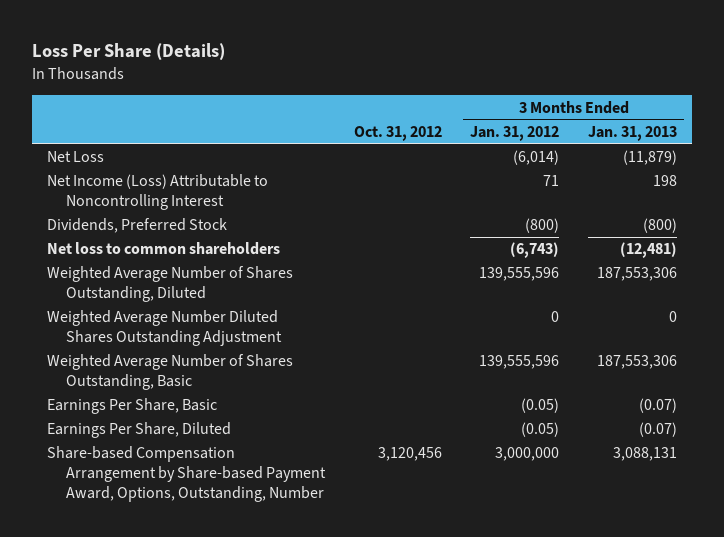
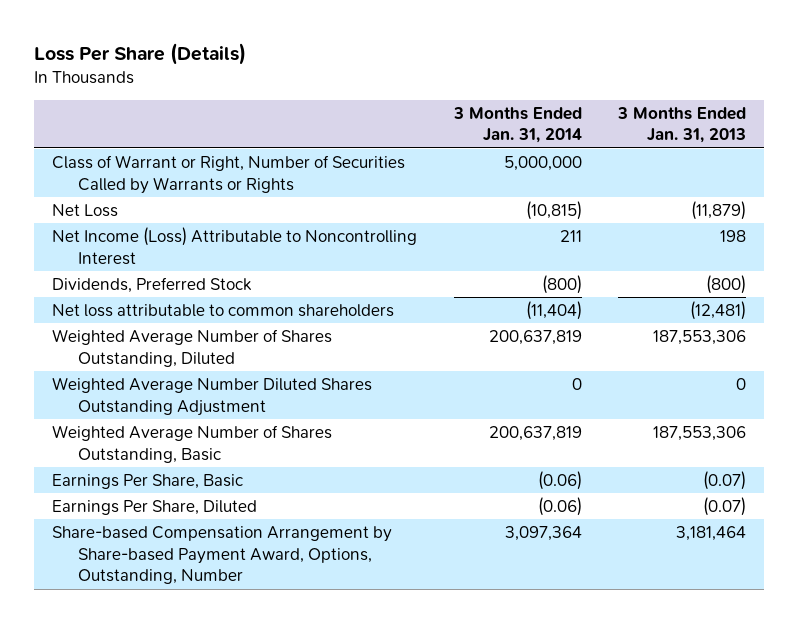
- | Oct. 31, 2012 | 3 Months Ended Jan. 31, 2012 | 3 Months Ended Jan. 31, 2013
+ | 3 Months Ended Jan. 31, 2014 | 3 Months Ended Jan. 31, 2013
+ Class of Warrant or Right, Number of Securities Called by Warrants or Rights | 5,000,000 |
- Net loss to common shareholders | | (6,743) | (12,481)
+ Net loss attributable to common shareholders | (11,404) | (12,481)
- Share-based Compensation Arrangement by Share-based Payment Award, Options, Outstanding, Number | 3,120,456 | 3,000,000 | 3,088,131
+ Share-based Compensation Arrangement by Share-based Payment Award, Options, Outstanding, Number | 3,097,364 | 3,181,464

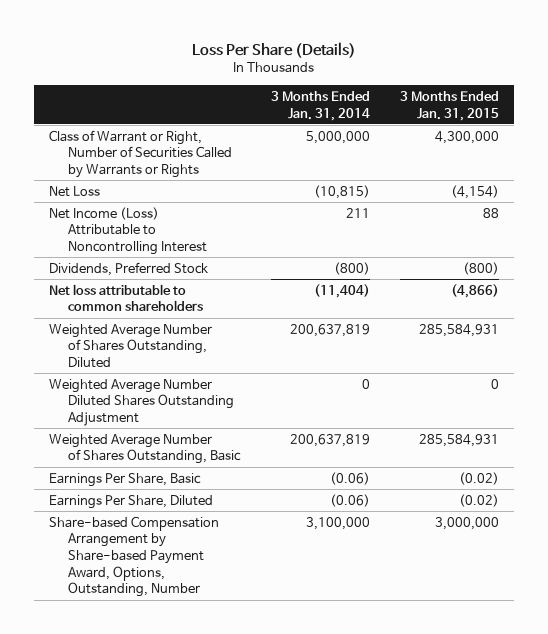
- | 3 Months Ended Jan. 31, 2014 | 3 Months Ended Jan. 31, 2013
+ | 3 Months Ended Jan. 31, 2014 | 3 Months Ended Jan. 31, 2015
- Share-based Compensation Arrangement by Share-based Payment Award, Options, Outstanding, Number | 3,097,364 | 3,181,464
+ Share-based Compensation Arrangement by Share-based Payment Award, Options, Outstanding, Number | 3,100,000 | 3,000,000

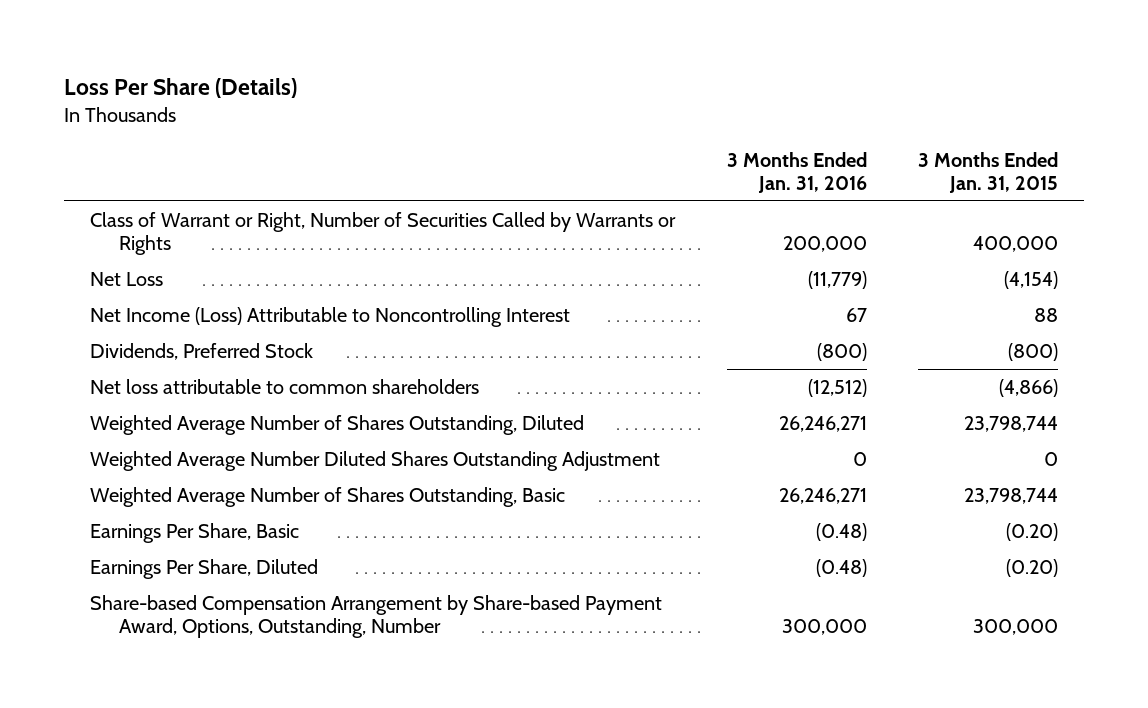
- | 3 Months Ended Jan. 31, 2014 | 3 Months Ended Jan. 31, 2015
+ | 3 Months Ended Jan. 31, 2016 | 3 Months Ended Jan. 31, 2015
- Class of Warrant or Right, Number of Securities Called by Warrants or Rights | 5,000,000 | 4,300,000
+ Class of Warrant or Right, Number of Securities Called by Warrants or Rights | 200,000 | 400,000
- Weighted Average Number of Shares Outstanding, Diluted | 200,637,819 | 285,584,931
+ Weighted Average Number of Shares Outstanding, Diluted | 26,246,271 | 23,798,744
- Weighted Average Number of Shares Outstanding, Basic | 200,637,819 | 285,584,931
- Earnings Per Share, Basic | (0.06) | (0.02)
- Earnings Per Share, Diluted | (0.06) | (0.02)
- Share-based Compensation Arrangement by Share-based Payment Award, Options, Outstanding, Number | 3,100,000 | 3,000,000
+ Weighted Average Number of Shares Outstanding, Basic | 26,246,271 | 23,798,744
+ Earnings Per Share, Basic | (0.48) | (0.20)
+ Earnings Per Share, Diluted | (0.48) | (0.20)
+ Share-based Compensation Arrangement by Share-based Payment Award, Options, Outstanding, Number | 300,000 | 300,000

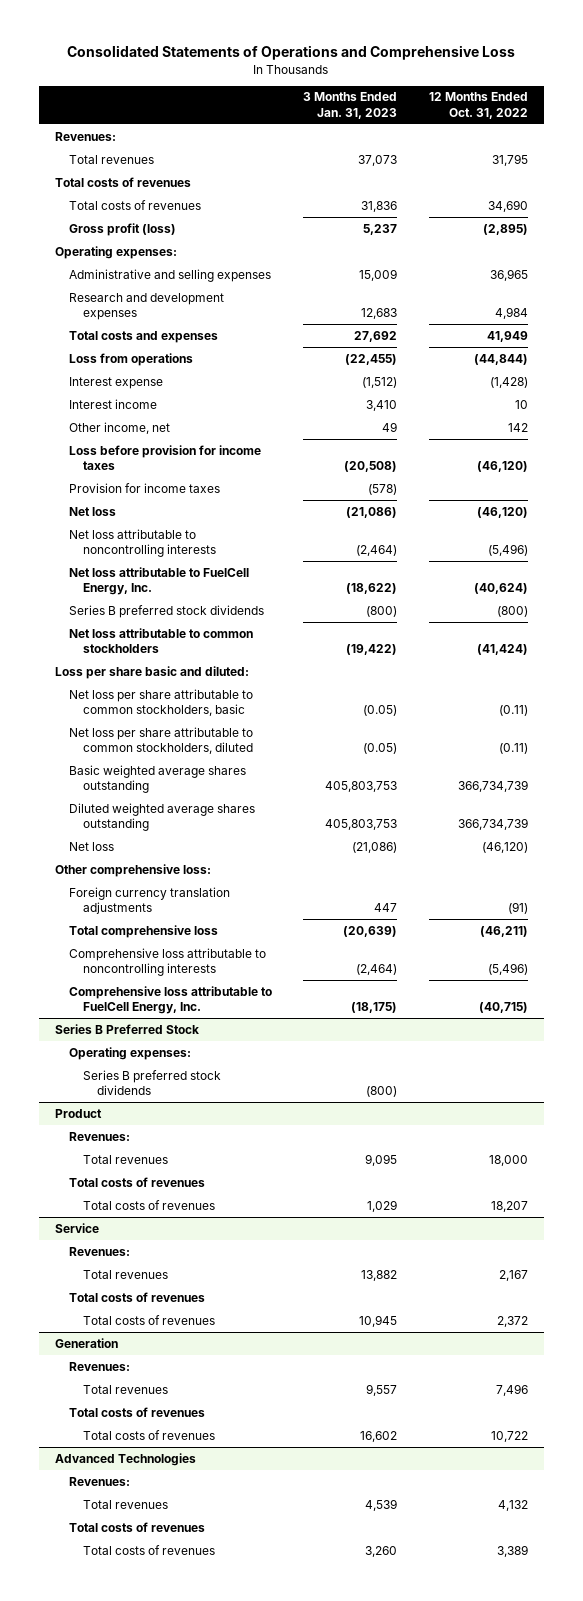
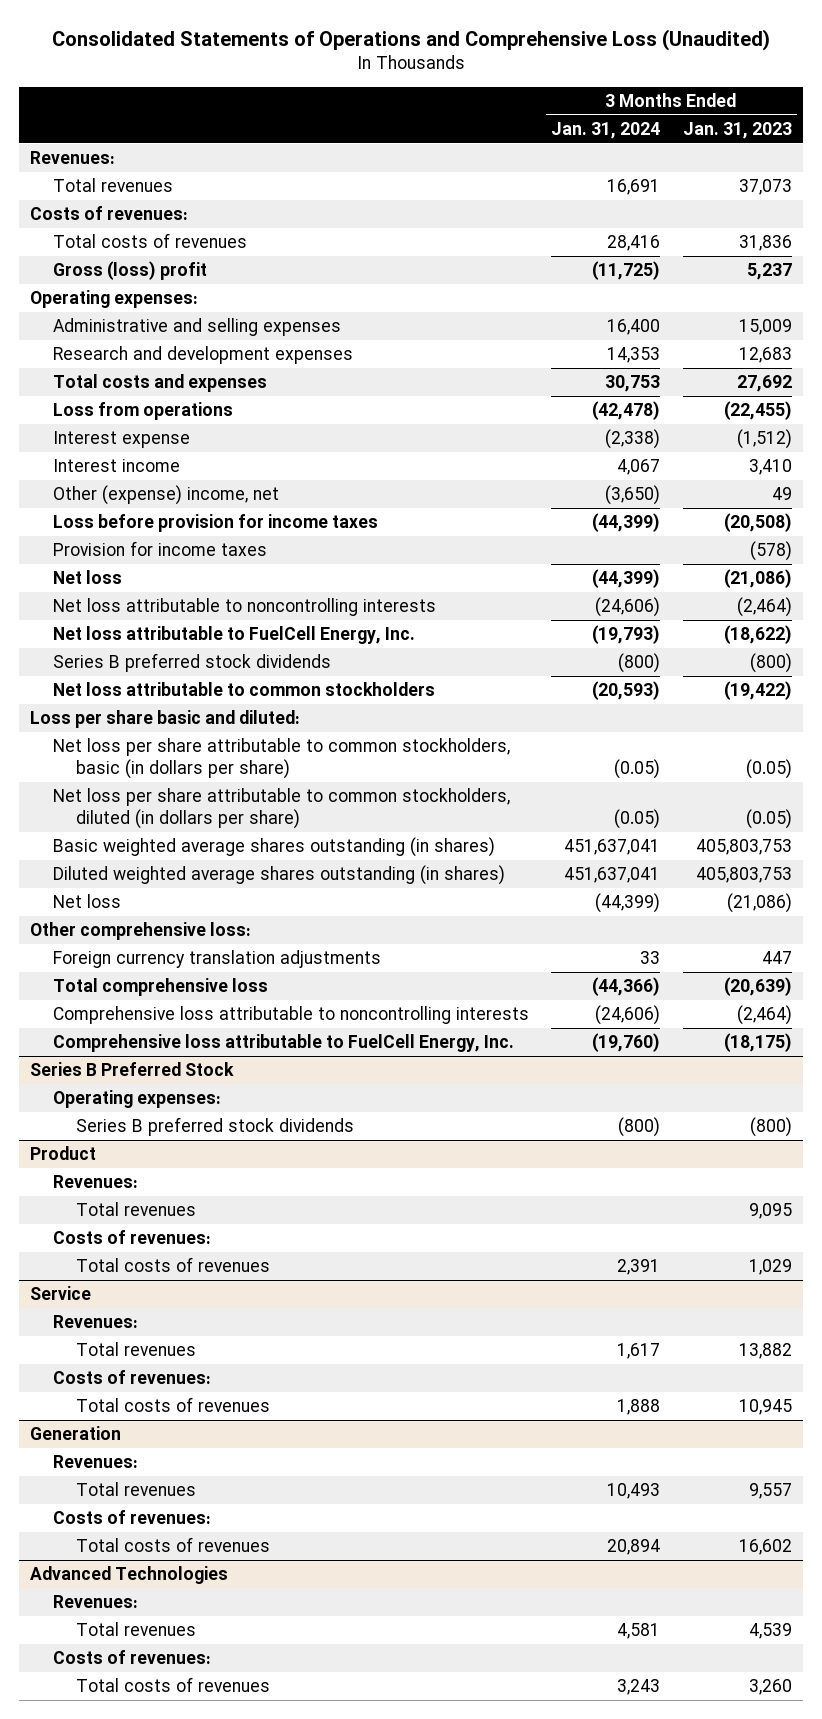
- Consolidated Statements of Operations and Comprehensive Loss
+ Consolidated Statements of Operations and Comprehensive Loss (Unaudited)
- | 3 Months Ended Jan. 31, 2023 | 12 Months Ended Oct. 31, 2022
+ | 3 Months Ended Jan. 31, 2024 | 3 Months Ended Jan. 31, 2023
- Total costs of revenues
+ Costs of revenues:
- Gross profit (loss) | 5,237 | (2,895)
+ Gross (loss) profit | (11,725) | 5,237
- Other income, net | 49 | 142
+ Other (expense) income, net | (3,650) | 49
- Net loss per share attributable to common stockholders, basic | (0.05) | (0.11)
- Net loss per share attributable to common stockholders, diluted | (0.05) | (0.11)
- Basic weighted average shares outstanding | 405,803,753 | 366,734,739
- Diluted weighted average shares outstanding | 405,803,753 | 366,734,739
+ Net loss per share attributable to common stockholders, basic (in dollars per share) | (0.05) | (0.05)
+ Net loss per share attributable to common stockholders, diluted (in dollars per share) | (0.05) | (0.05)
+ Basic weighted average shares outstanding (in shares) | 451,637,041 | 405,803,753
+ Diluted weighted average shares outstanding (in shares) | 451,637,041 | 405,803,753
@ Product
- Total costs of revenues
+ Costs of revenues:
@ Service
- Total costs of revenues
+ Costs of revenues:
@ Generation
- Total costs of revenues
+ Costs of revenues:
@ Advanced Technologies
- Total costs of revenues
+ Costs of revenues:

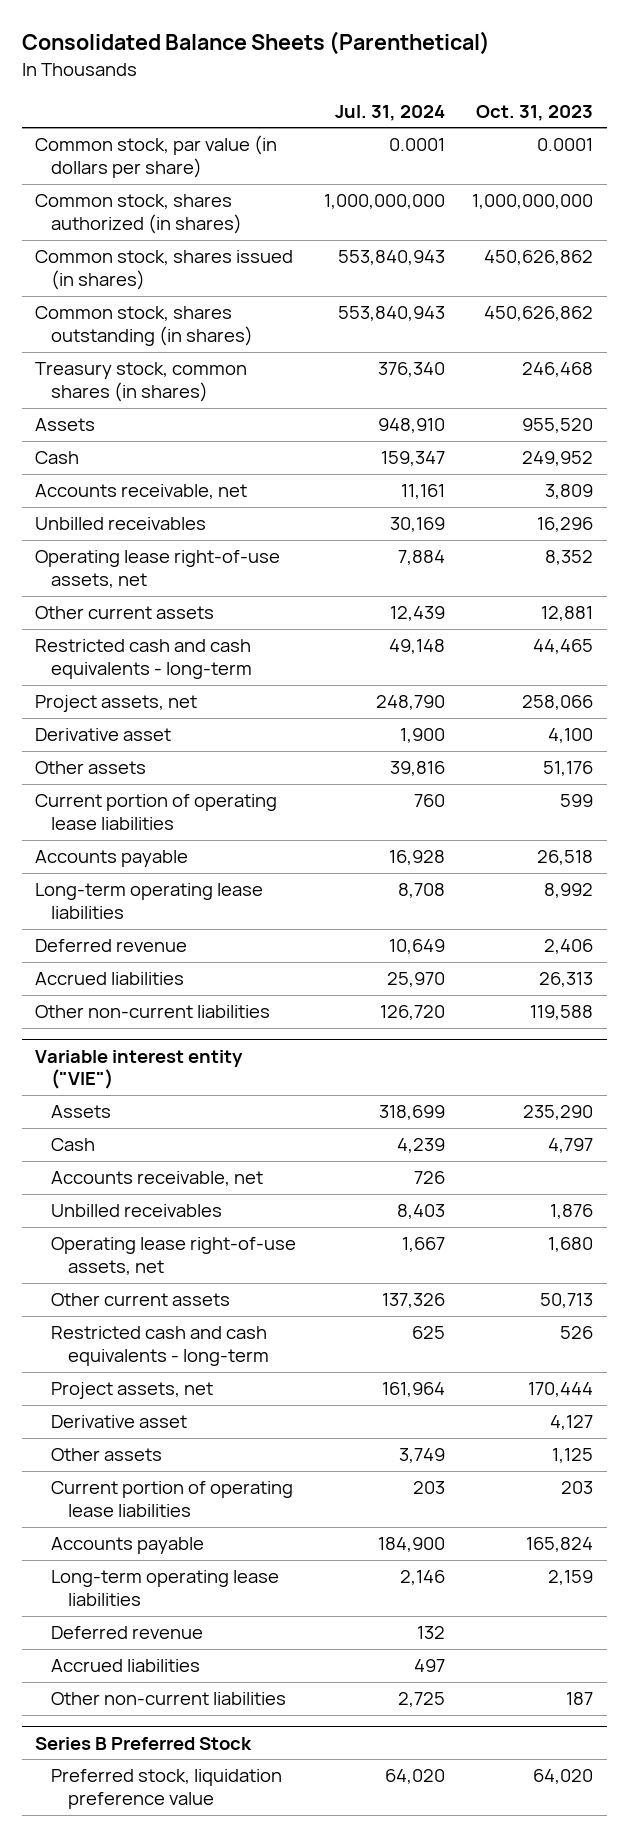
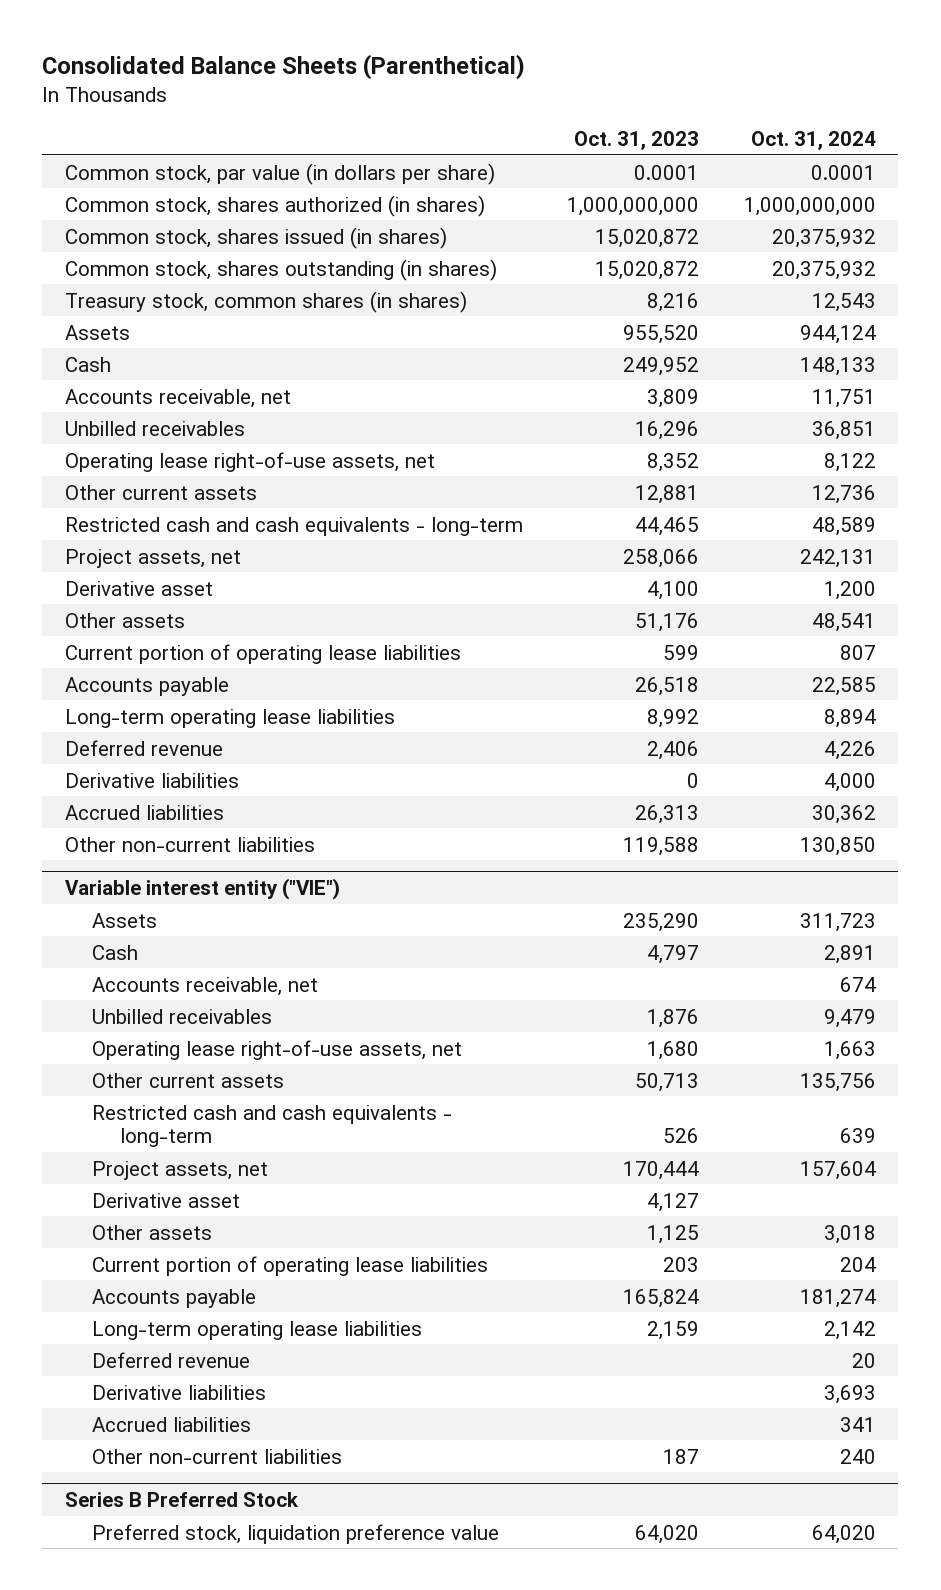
- | Jul. 31, 2024 | Oct. 31, 2023
+ | Oct. 31, 2023 | Oct. 31, 2024
- Common stock, shares issued (in shares) | 553,840,943 | 450,626,862
- Common stock, shares outstanding (in shares) | 553,840,943 | 450,626,862
- Treasury stock, common shares (in shares) | 376,340 | 246,468
+ Common stock, shares issued (in shares) | 15,020,872 | 20,375,932
+ Common stock, shares outstanding (in shares) | 15,020,872 | 20,375,932
+ Treasury stock, common shares (in shares) | 8,216 | 12,543
+ Derivative liabilities | 0 | 4,000
@ Variable interest entity ("VIE")
+ Derivative liabilities | | 3,693

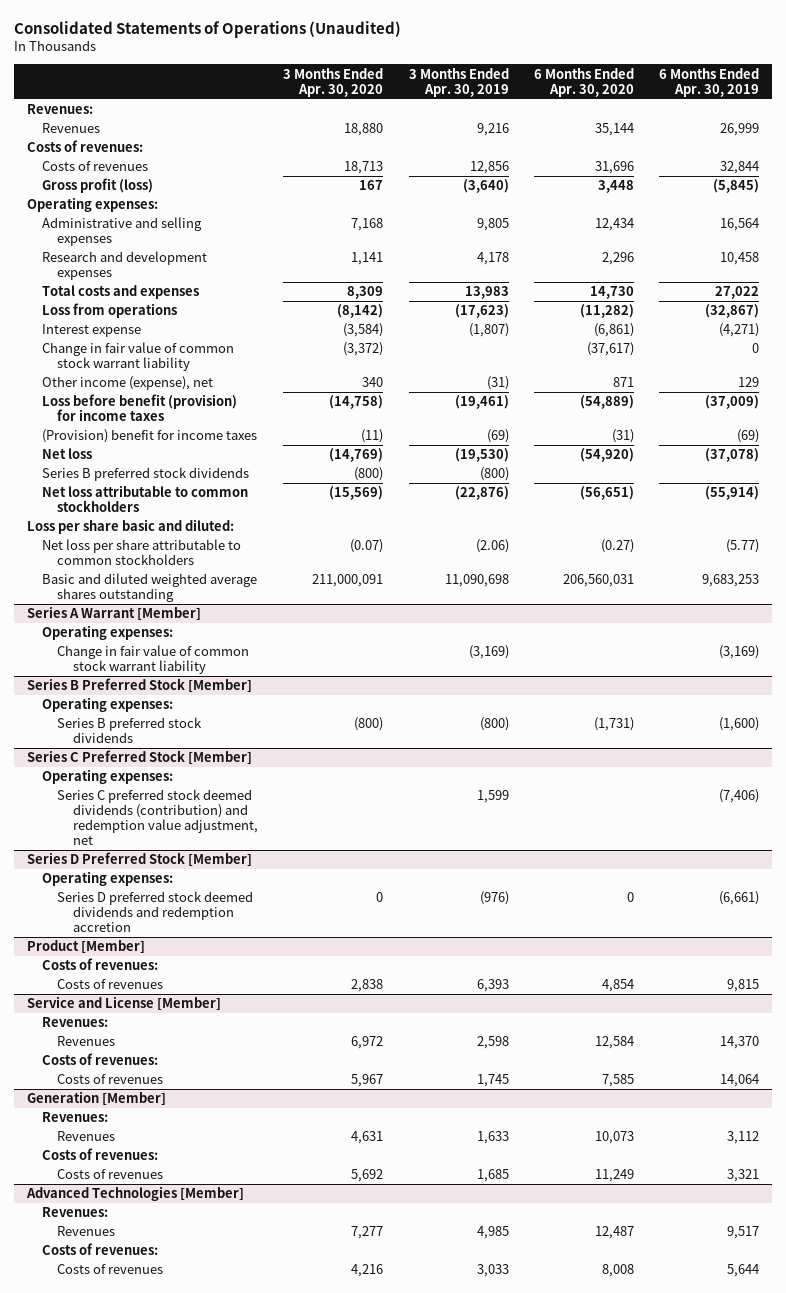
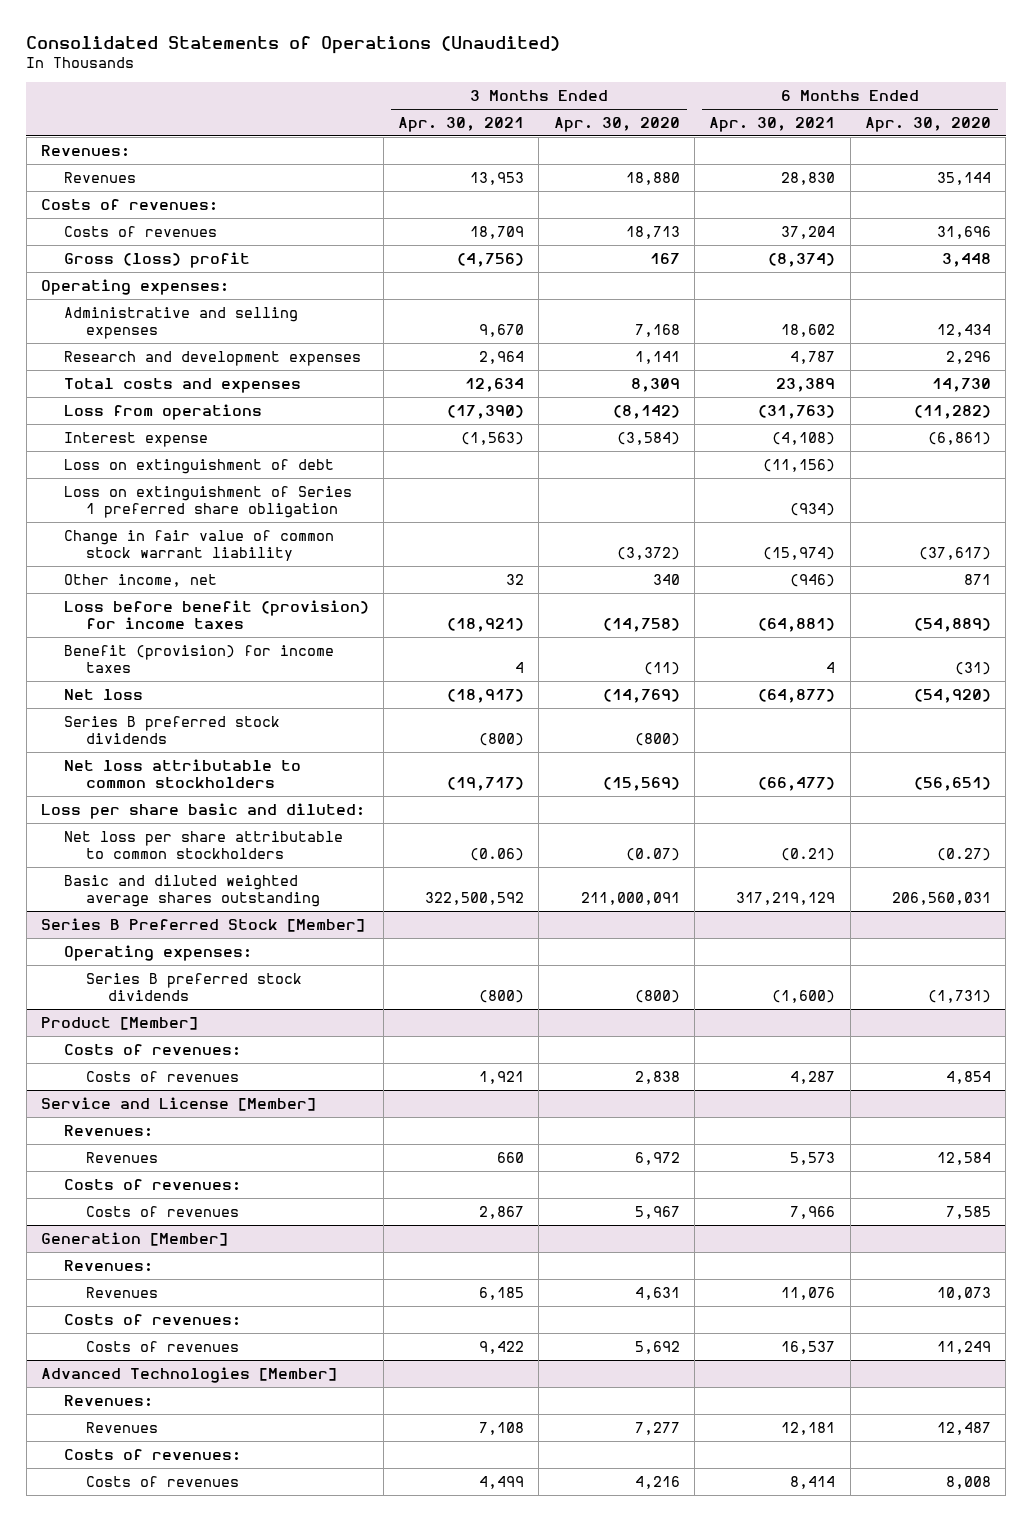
- | 3 Months Ended Apr. 30, 2020 | 3 Months Ended Apr. 30, 2019 | 6 Months Ended Apr. 30, 2020 | 6 Months Ended Apr. 30, 2019
+ | 3 Months Ended Apr. 30, 2021 | 3 Months Ended Apr. 30, 2020 | 6 Months Ended Apr. 30, 2021 | 6 Months Ended Apr. 30, 2020
- Gross profit (loss) | 167 | (3,640) | 3,448 | (5,845)
+ Gross (loss) profit | (4,756) | 167 | (8,374) | 3,448
+ Loss on extinguishment of debt | | | (11,156) |
+ Loss on extinguishment of Series 1 preferred share obligation | | | (934) |
- Other income (expense), net | 340 | (31) | 871 | 129
+ Other income, net | 32 | 340 | (946) | 871
- (Provision) benefit for income taxes | (11) | (69) | (31) | (69)
+ Benefit (provision) for income taxes | 4 | (11) | 4 | (31)
- Series A Warrant [Member]
- Operating expenses:
- Change in fair value of common stock warrant liability | | (3,169) | | (3,169)
- Series C Preferred Stock [Member]
- Operating expenses:
- Series C preferred stock deemed dividends (contribution) and redemption value adjustment, net | | 1,599 | | (7,406)
- Series D Preferred Stock [Member]
- Operating expenses:
- Series D preferred stock deemed dividends and redemption accretion | 0 | (976) | 0 | (6,661)

